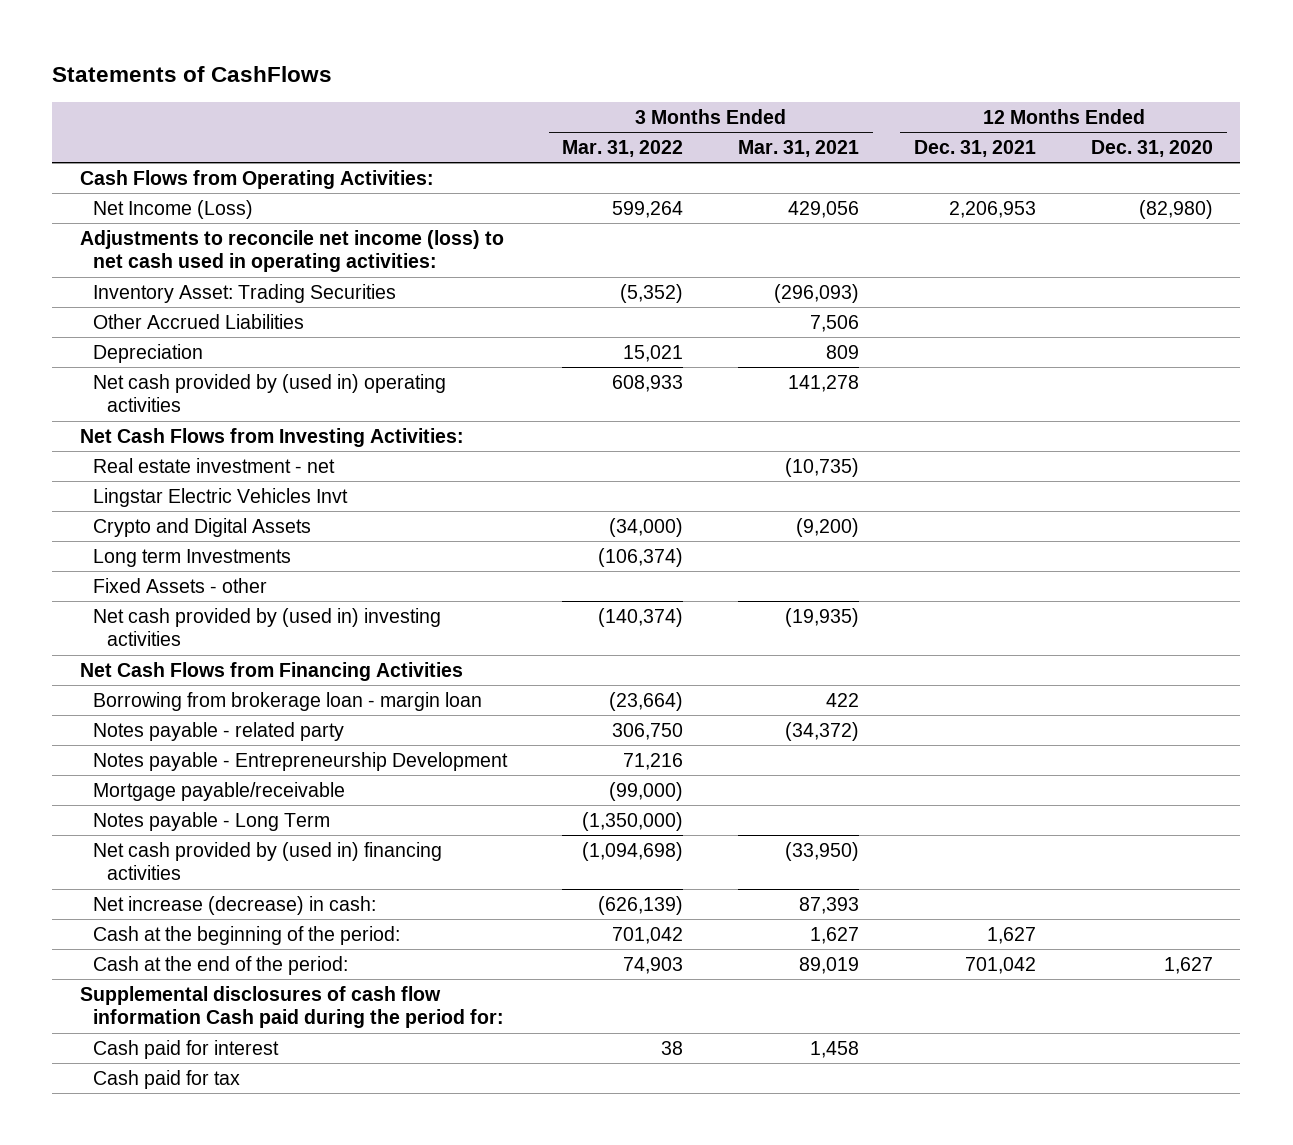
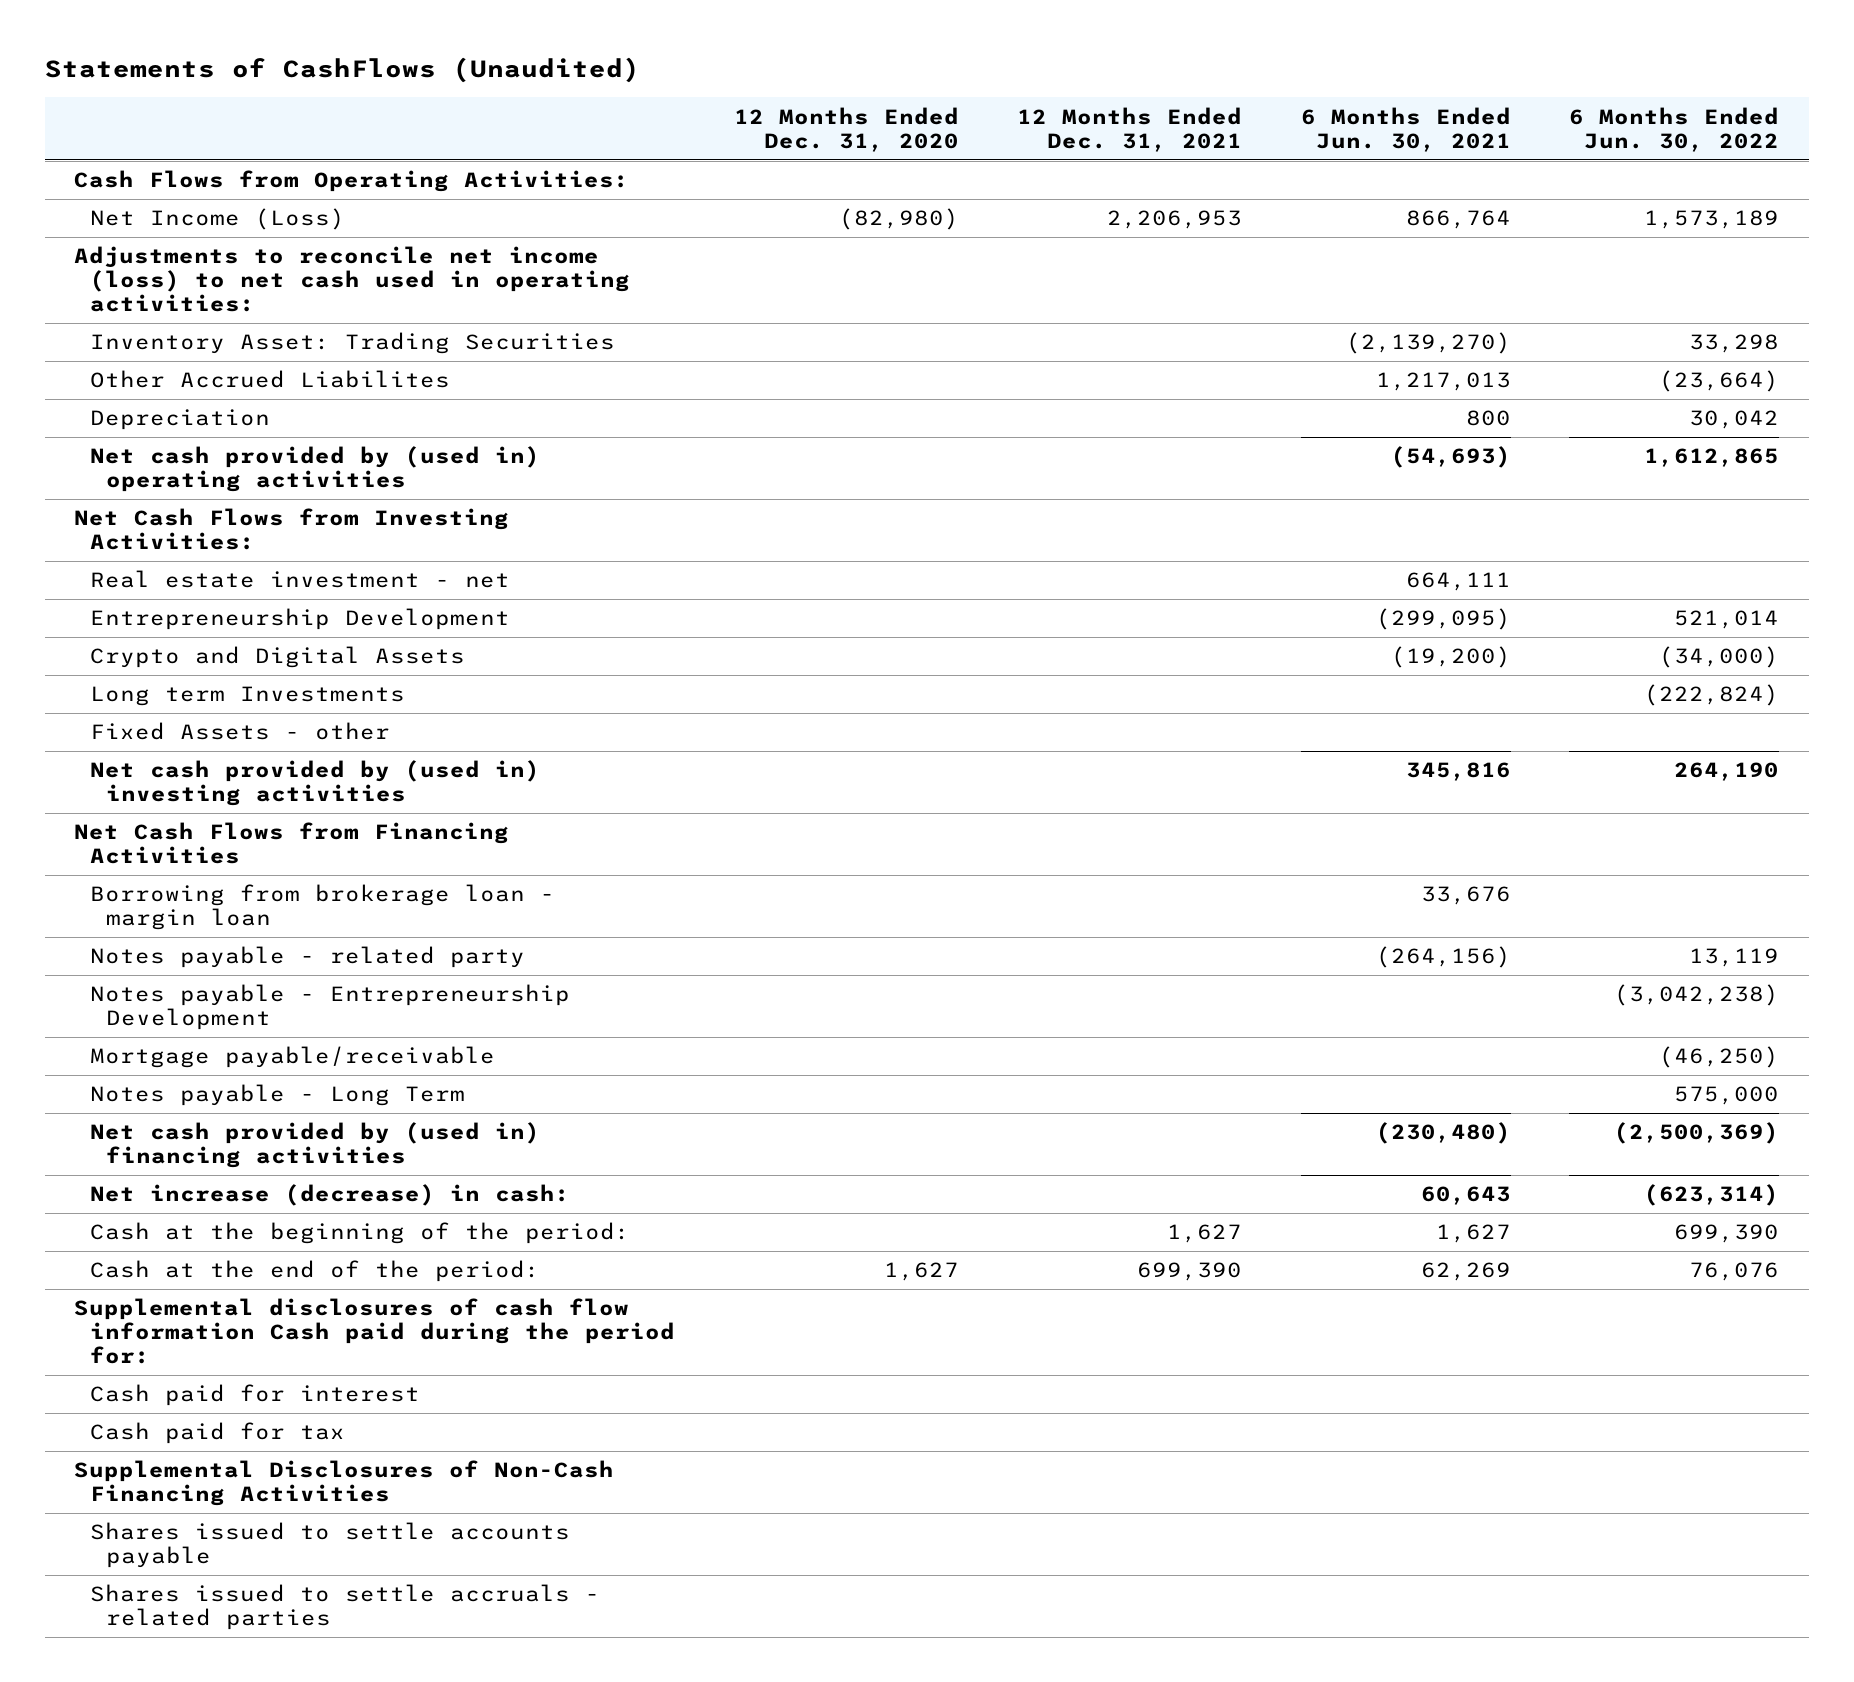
- Statements of CashFlows
+ Statements of CashFlows (Unaudited)
- | 3 Months Ended Mar. 31, 2022 | 3 Months Ended Mar. 31, 2021 | 12 Months Ended Dec. 31, 2021 | 12 Months Ended Dec. 31, 2020
+ | 12 Months Ended Dec. 31, 2020 | 12 Months Ended Dec. 31, 2021 | 6 Months Ended Jun. 30, 2021 | 6 Months Ended Jun. 30, 2022
- Other Accrued Liabilities | | 7,506 | |
+ Other Accrued Liabilites | | | 1,217,013 | (23,664)
- Lingstar Electric Vehicles Invt
+ Entrepreneurship Development | | | (299,095) | 521,014
- Cash at the end of the period: | 74,903 | 89,019 | 701,042 | 1,627
+ Cash at the end of the period: | 1,627 | 699,390 | 62,269 | 76,076
+ Supplemental Disclosures of Non-Cash Financing Activities
+ Shares issued to settle accounts payable
+ Shares issued to settle accruals - related parties

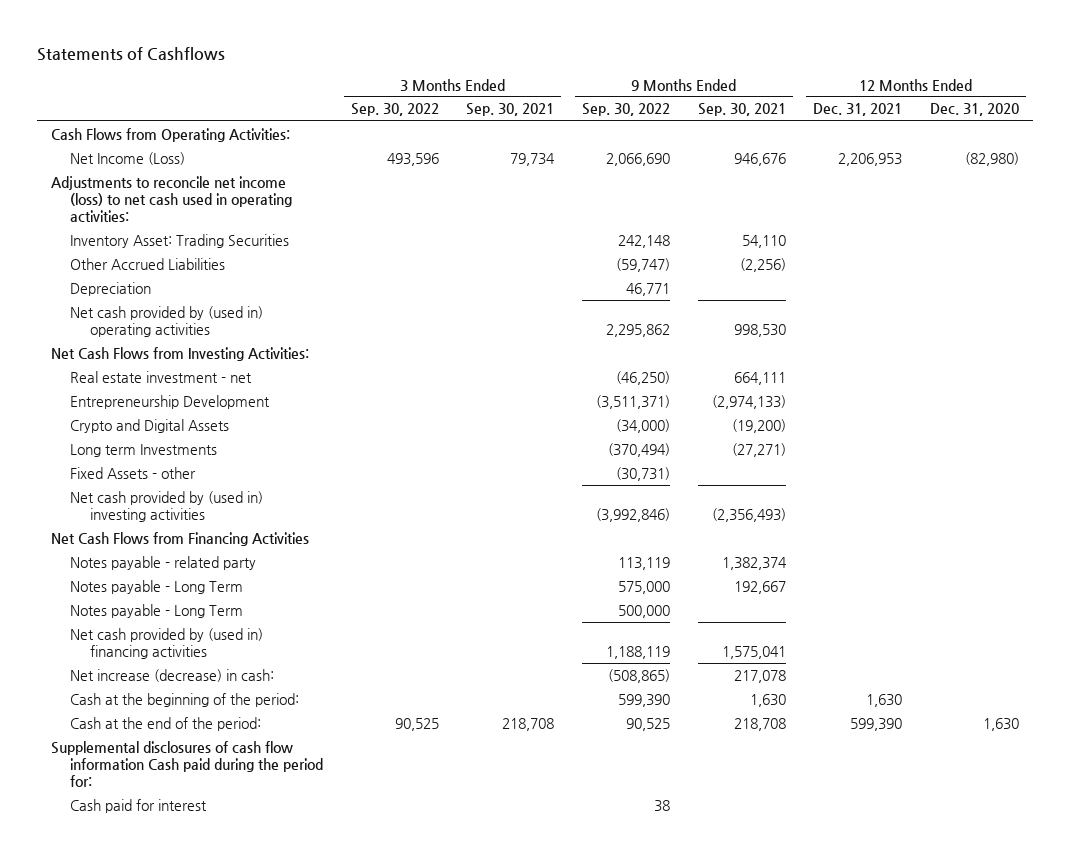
- Statements of CashFlows (Unaudited)
+ Statements of Cashflows
- | 12 Months Ended Dec. 31, 2020 | 12 Months Ended Dec. 31, 2021 | 6 Months Ended Jun. 30, 2021 | 6 Months Ended Jun. 30, 2022
+ | 3 Months Ended Sep. 30, 2022 | 3 Months Ended Sep. 30, 2021 | 9 Months Ended Sep. 30, 2022 | 9 Months Ended Sep. 30, 2021 | 12 Months Ended Dec. 31, 2021 | 12 Months Ended Dec. 31, 2020
- Other Accrued Liabilites | | | 1,217,013 | (23,664)
+ Other Accrued Liabilities | | | (59,747) | (2,256) | |
- Borrowing from brokerage loan - margin loan | | | 33,676 |
- Notes payable - Entrepreneurship Development | | | | (3,042,238)
- Mortgage payable/receivable | | | | (46,250)
+ Notes payable - Long Term | | | 500,000 | | |
- Cash at the beginning of the period: | | 1,627 | 1,627 | 699,390
- Cash at the end of the period: | 1,627 | 699,390 | 62,269 | 76,076
+ Cash at the beginning of the period: | | | 599,390 | 1,630 | 1,630 |
+ Cash at the end of the period: | 90,525 | 218,708 | 90,525 | 218,708 | 599,390 | 1,630
- Cash paid for tax
- Supplemental Disclosures of Non-Cash Financing Activities
- Shares issued to settle accounts payable
- Shares issued to settle accruals - related parties

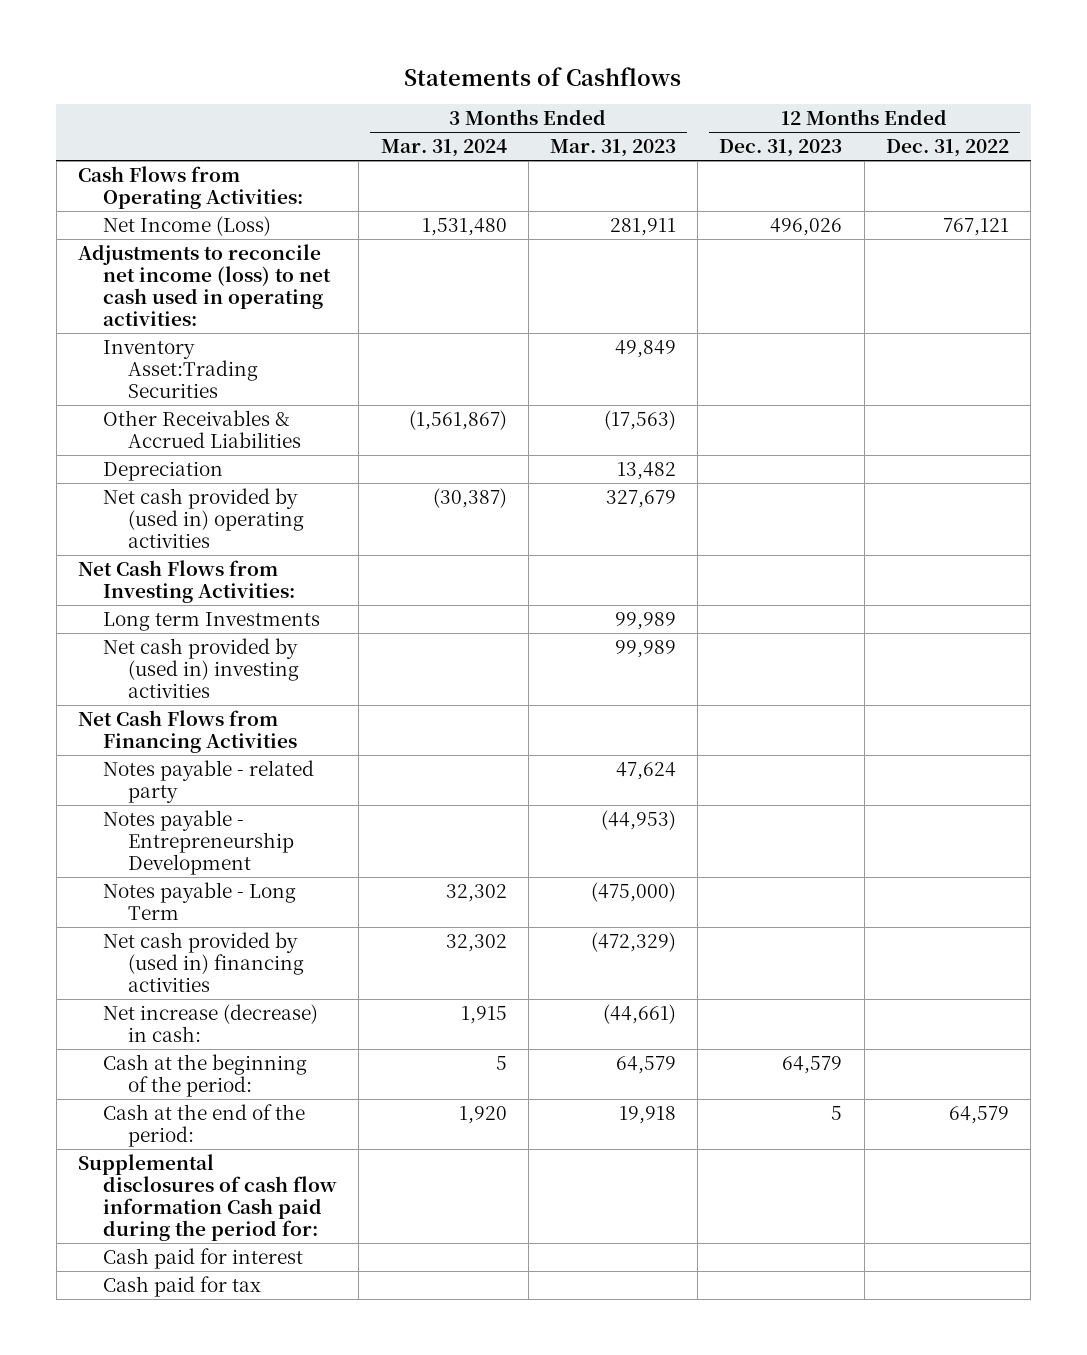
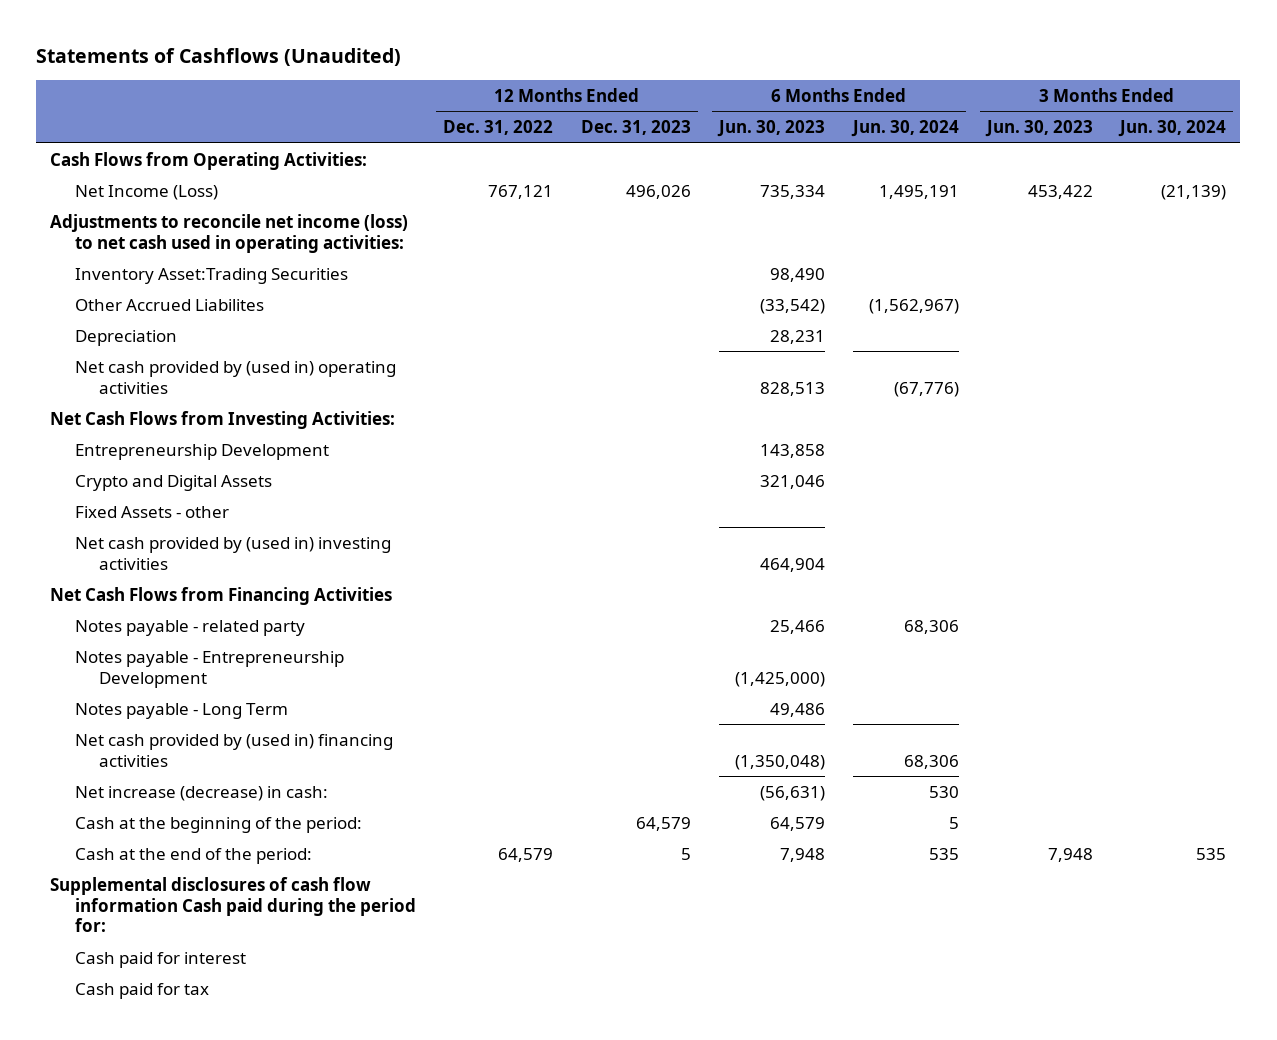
- Statements of Cashflows
+ Statements of Cashflows (Unaudited)
- | 3 Months Ended Mar. 31, 2024 | 3 Months Ended Mar. 31, 2023 | 12 Months Ended Dec. 31, 2023 | 12 Months Ended Dec. 31, 2022
+ | 12 Months Ended Dec. 31, 2022 | 12 Months Ended Dec. 31, 2023 | 6 Months Ended Jun. 30, 2023 | 6 Months Ended Jun. 30, 2024 | 3 Months Ended Jun. 30, 2023 | 3 Months Ended Jun. 30, 2024
- Other Receivables & Accrued Liabilities | (1,561,867) | (17,563) | |
+ Other Accrued Liabilites | | | (33,542) | (1,562,967) | |
- Long term Investments | | 99,989 | |
+ Entrepreneurship Development | | | 143,858 | | |
+ Crypto and Digital Assets | | | 321,046 | | |
+ Fixed Assets - other

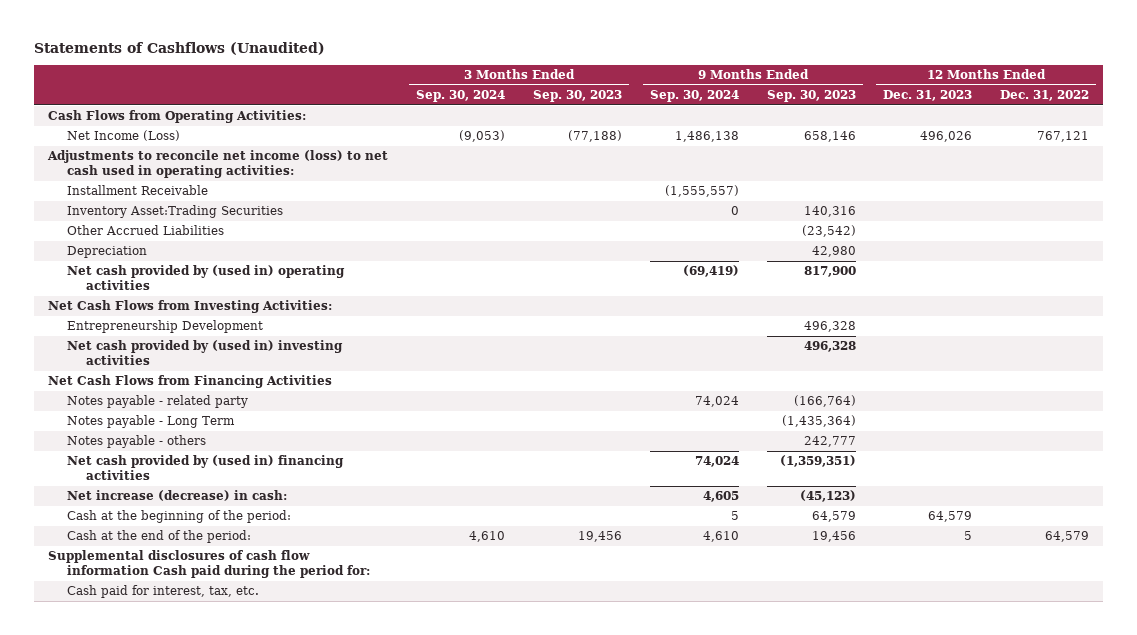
- | 12 Months Ended Dec. 31, 2022 | 12 Months Ended Dec. 31, 2023 | 6 Months Ended Jun. 30, 2023 | 6 Months Ended Jun. 30, 2024 | 3 Months Ended Jun. 30, 2023 | 3 Months Ended Jun. 30, 2024
+ | 3 Months Ended Sep. 30, 2024 | 3 Months Ended Sep. 30, 2023 | 9 Months Ended Sep. 30, 2024 | 9 Months Ended Sep. 30, 2023 | 12 Months Ended Dec. 31, 2023 | 12 Months Ended Dec. 31, 2022
+ Installment Receivable | | | (1,555,557) | | |
- Other Accrued Liabilites | | | (33,542) | (1,562,967) | |
+ Other Accrued Liabilities | | | | (23,542) | |
- Crypto and Digital Assets | | | 321,046 | | |
- Fixed Assets - other
- Notes payable - Entrepreneurship Development | | | (1,425,000) | | |
+ Notes payable - others | | | | 242,777 | |
- Cash paid for interest
- Cash paid for tax
+ Cash paid for interest, tax, etc.

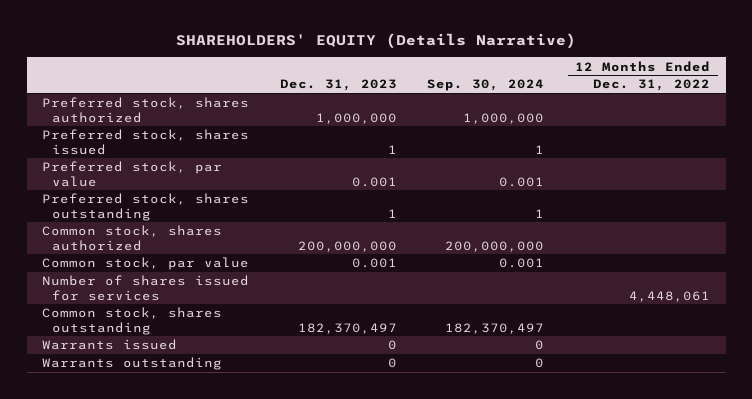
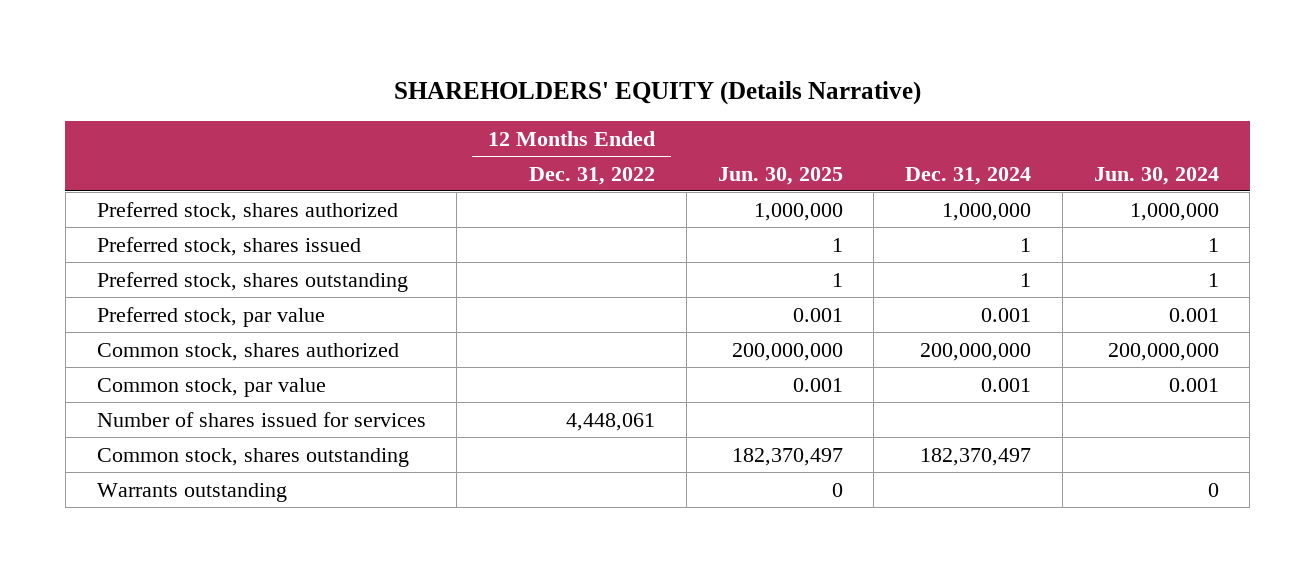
- | Dec. 31, 2023 | Sep. 30, 2024 | 12 Months Ended Dec. 31, 2022
+ | 12 Months Ended Dec. 31, 2022 | Jun. 30, 2025 | Dec. 31, 2024 | Jun. 30, 2024
moved down: Preferred stock, par value | | 0.001 | 0.001 | 0.001
- Warrants issued | 0 | 0 |

